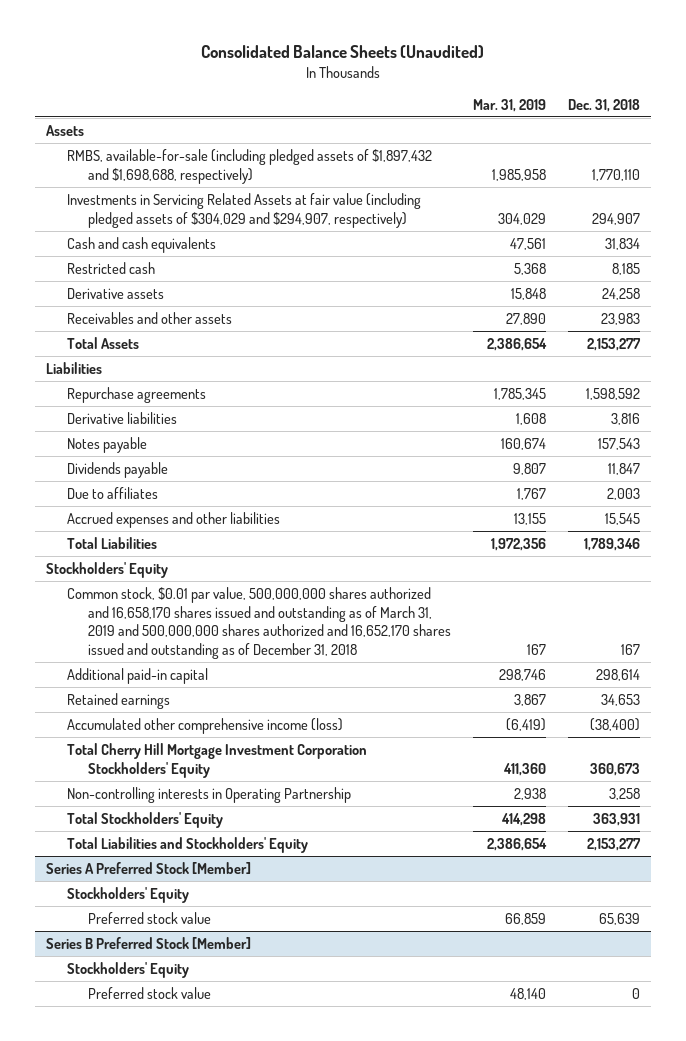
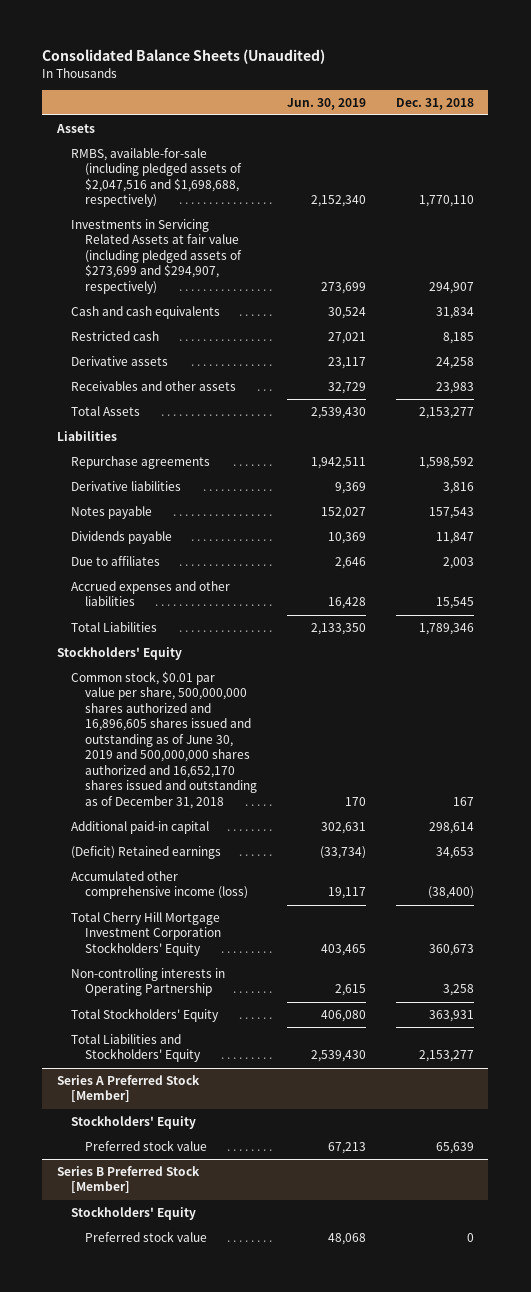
- | Mar. 31, 2019 | Dec. 31, 2018
+ | Jun. 30, 2019 | Dec. 31, 2018
- RMBS, available-for-sale (including pledged assets of $1,897,432 and $1,698,688, respectively) | 1,985,958 | 1,770,110
- Investments in Servicing Related Assets at fair value (including pledged assets of $304,029 and $294,907, respectively) | 304,029 | 294,907
+ RMBS, available-for-sale (including pledged assets of $2,047,516 and $1,698,688, respectively) | 2,152,340 | 1,770,110
+ Investments in Servicing Related Assets at fair value (including pledged assets of $273,699 and $294,907, respectively) | 273,699 | 294,907
- Common stock, $0.01 par value, 500,000,000 shares authorized and 16,658,170 shares issued and outstanding as of March 31, 2019 and 500,000,000 shares authorized and 16,652,170 shares issued and outstanding as of December 31, 2018 | 167 | 167
+ Common stock, $0.01 par value per share, 500,000,000 shares authorized and 16,896,605 shares issued and outstanding as of June 30, 2019 and 500,000,000 shares authorized and 16,652,170 shares issued and outstanding as of December 31, 2018 | 170 | 167
- Retained earnings | 3,867 | 34,653
+ (Deficit) Retained earnings | (33,734) | 34,653

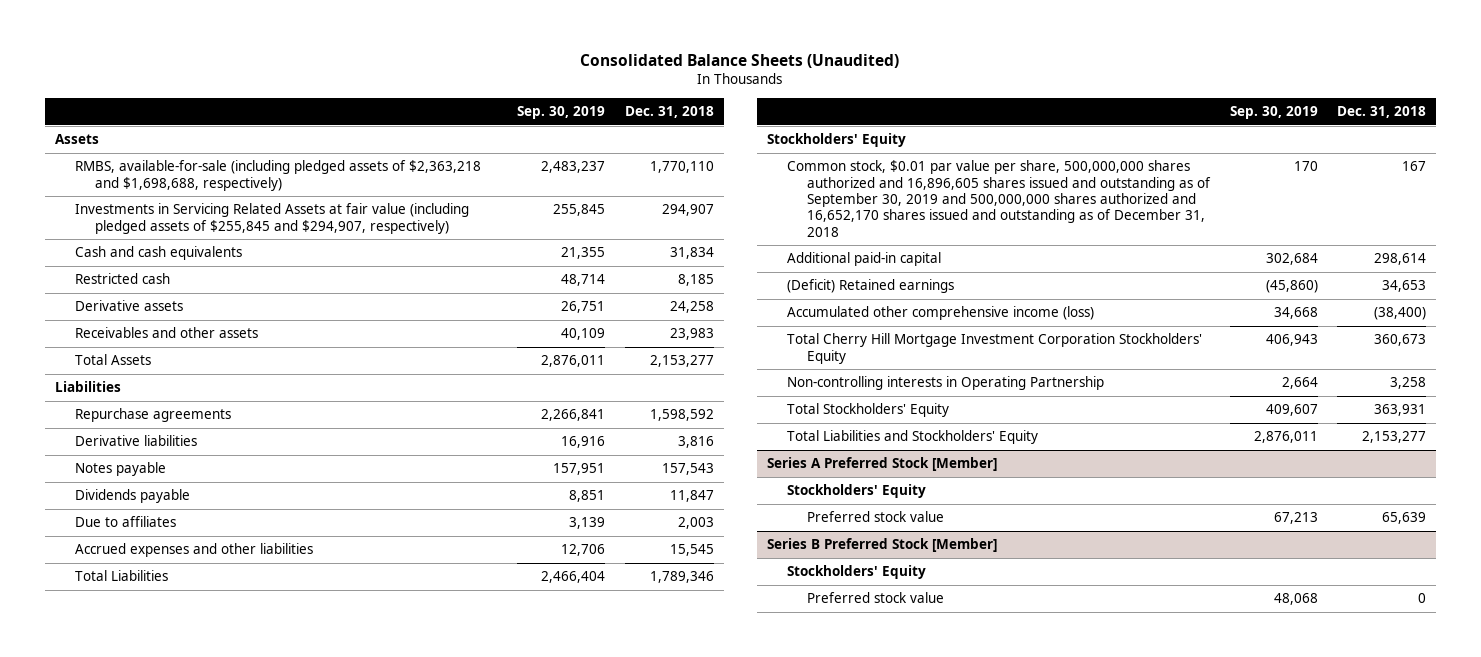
- | Jun. 30, 2019 | Dec. 31, 2018
+ | Sep. 30, 2019 | Dec. 31, 2018
- RMBS, available-for-sale (including pledged assets of $2,047,516 and $1,698,688, respectively) | 2,152,340 | 1,770,110
- Investments in Servicing Related Assets at fair value (including pledged assets of $273,699 and $294,907, respectively) | 273,699 | 294,907
+ RMBS, available-for-sale (including pledged assets of $2,363,218 and $1,698,688, respectively) | 2,483,237 | 1,770,110
+ Investments in Servicing Related Assets at fair value (including pledged assets of $255,845 and $294,907, respectively) | 255,845 | 294,907
- Common stock, $0.01 par value per share, 500,000,000 shares authorized and 16,896,605 shares issued and outstanding as of June 30, 2019 and 500,000,000 shares authorized and 16,652,170 shares issued and outstanding as of December 31, 2018 | 170 | 167
+ Common stock, $0.01 par value per share, 500,000,000 shares authorized and 16,896,605 shares issued and outstanding as of September 30, 2019 and 500,000,000 shares authorized and 16,652,170 shares issued and outstanding as of December 31, 2018 | 170 | 167

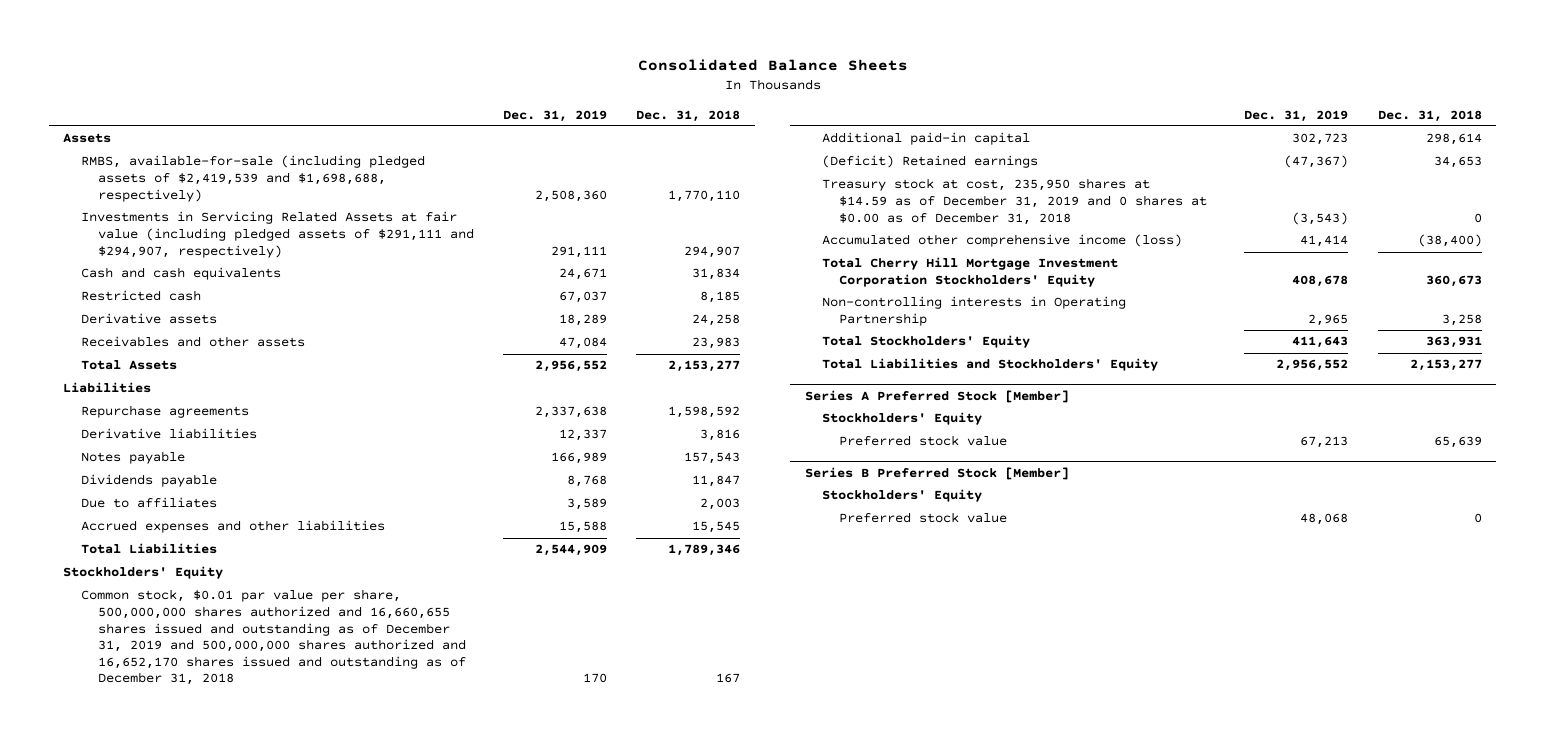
- Consolidated Balance Sheets (Unaudited)
+ Consolidated Balance Sheets
- | Sep. 30, 2019 | Dec. 31, 2018
+ | Dec. 31, 2019 | Dec. 31, 2018
- RMBS, available-for-sale (including pledged assets of $2,363,218 and $1,698,688, respectively) | 2,483,237 | 1,770,110
- Investments in Servicing Related Assets at fair value (including pledged assets of $255,845 and $294,907, respectively) | 255,845 | 294,907
+ RMBS, available-for-sale (including pledged assets of $2,419,539 and $1,698,688, respectively) | 2,508,360 | 1,770,110
+ Investments in Servicing Related Assets at fair value (including pledged assets of $291,111 and $294,907, respectively) | 291,111 | 294,907
- Common stock, $0.01 par value per share, 500,000,000 shares authorized and 16,896,605 shares issued and outstanding as of September 30, 2019 and 500,000,000 shares authorized and 16,652,170 shares issued and outstanding as of December 31, 2018 | 170 | 167
+ Common stock, $0.01 par value per share, 500,000,000 shares authorized and 16,660,655 shares issued and outstanding as of December 31, 2019 and 500,000,000 shares authorized and 16,652,170 shares issued and outstanding as of December 31, 2018 | 170 | 167
+ Treasury stock at cost, 235,950 shares at $14.59 as of December 31, 2019 and 0 shares at $0.00 as of December 31, 2018 | (3,543) | 0

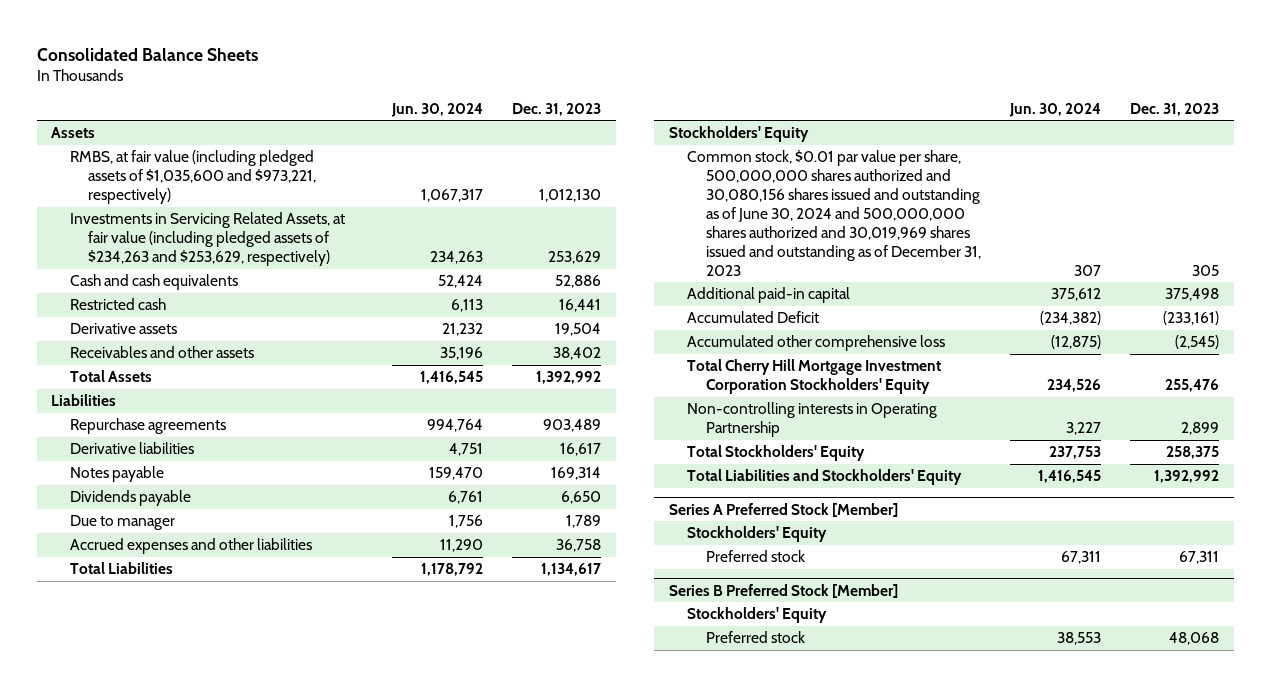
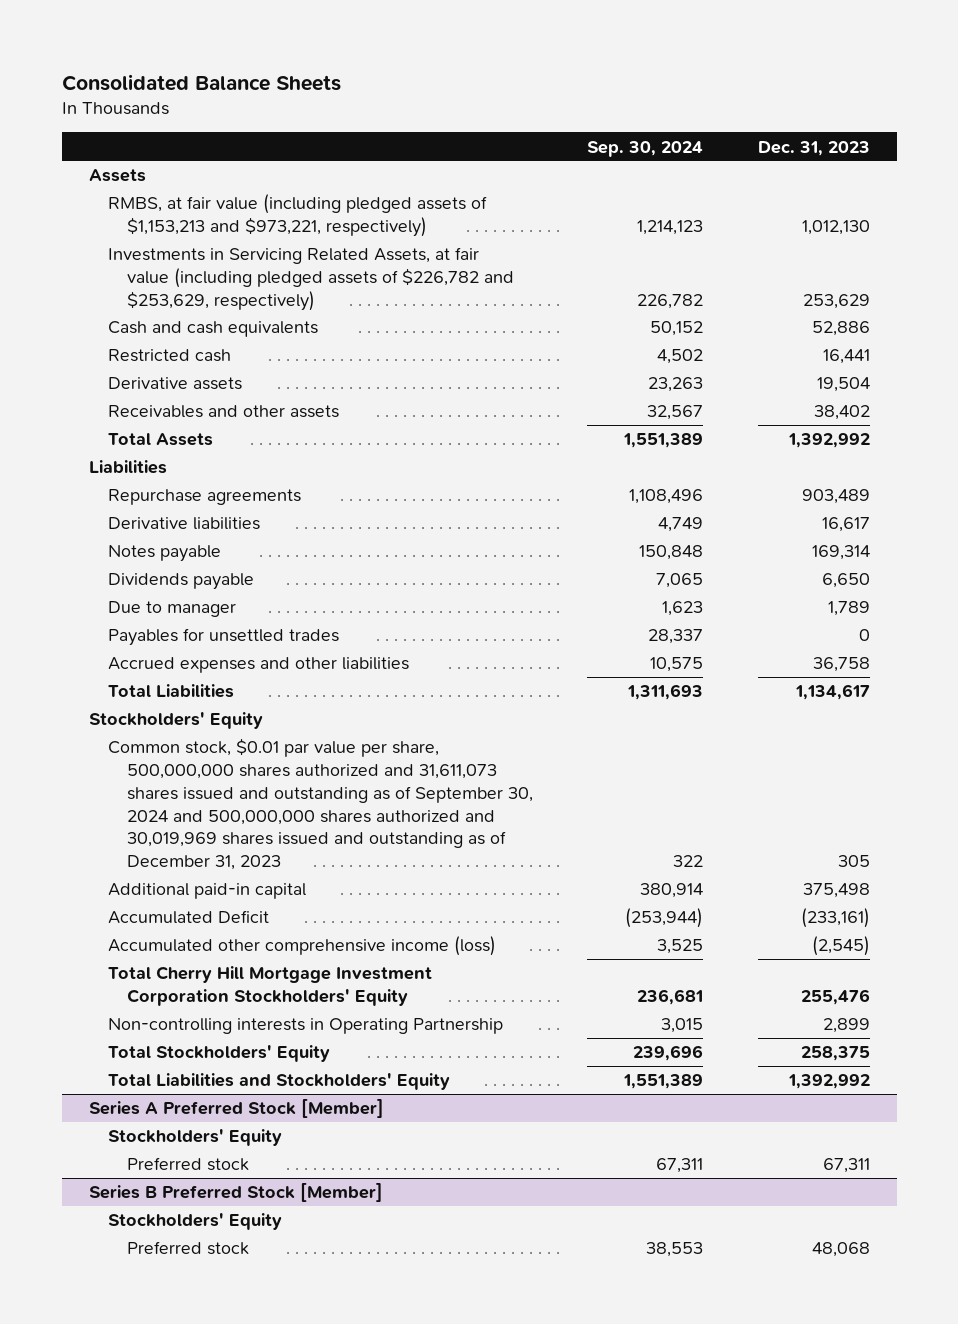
- | Jun. 30, 2024 | Dec. 31, 2023
+ | Sep. 30, 2024 | Dec. 31, 2023
- RMBS, at fair value (including pledged assets of $1,035,600 and $973,221, respectively) | 1,067,317 | 1,012,130
- Investments in Servicing Related Assets, at fair value (including pledged assets of $234,263 and $253,629, respectively) | 234,263 | 253,629
+ RMBS, at fair value (including pledged assets of $1,153,213 and $973,221, respectively) | 1,214,123 | 1,012,130
+ Investments in Servicing Related Assets, at fair value (including pledged assets of $226,782 and $253,629, respectively) | 226,782 | 253,629
+ Payables for unsettled trades | 28,337 | 0
- Common stock, $0.01 par value per share, 500,000,000 shares authorized and 30,080,156 shares issued and outstanding as of June 30, 2024 and 500,000,000 shares authorized and 30,019,969 shares issued and outstanding as of December 31, 2023 | 307 | 305
+ Common stock, $0.01 par value per share, 500,000,000 shares authorized and 31,611,073 shares issued and outstanding as of September 30, 2024 and 500,000,000 shares authorized and 30,019,969 shares issued and outstanding as of December 31, 2023 | 322 | 305
- Accumulated other comprehensive loss | (12,875) | (2,545)
+ Accumulated other comprehensive income (loss) | 3,525 | (2,545)

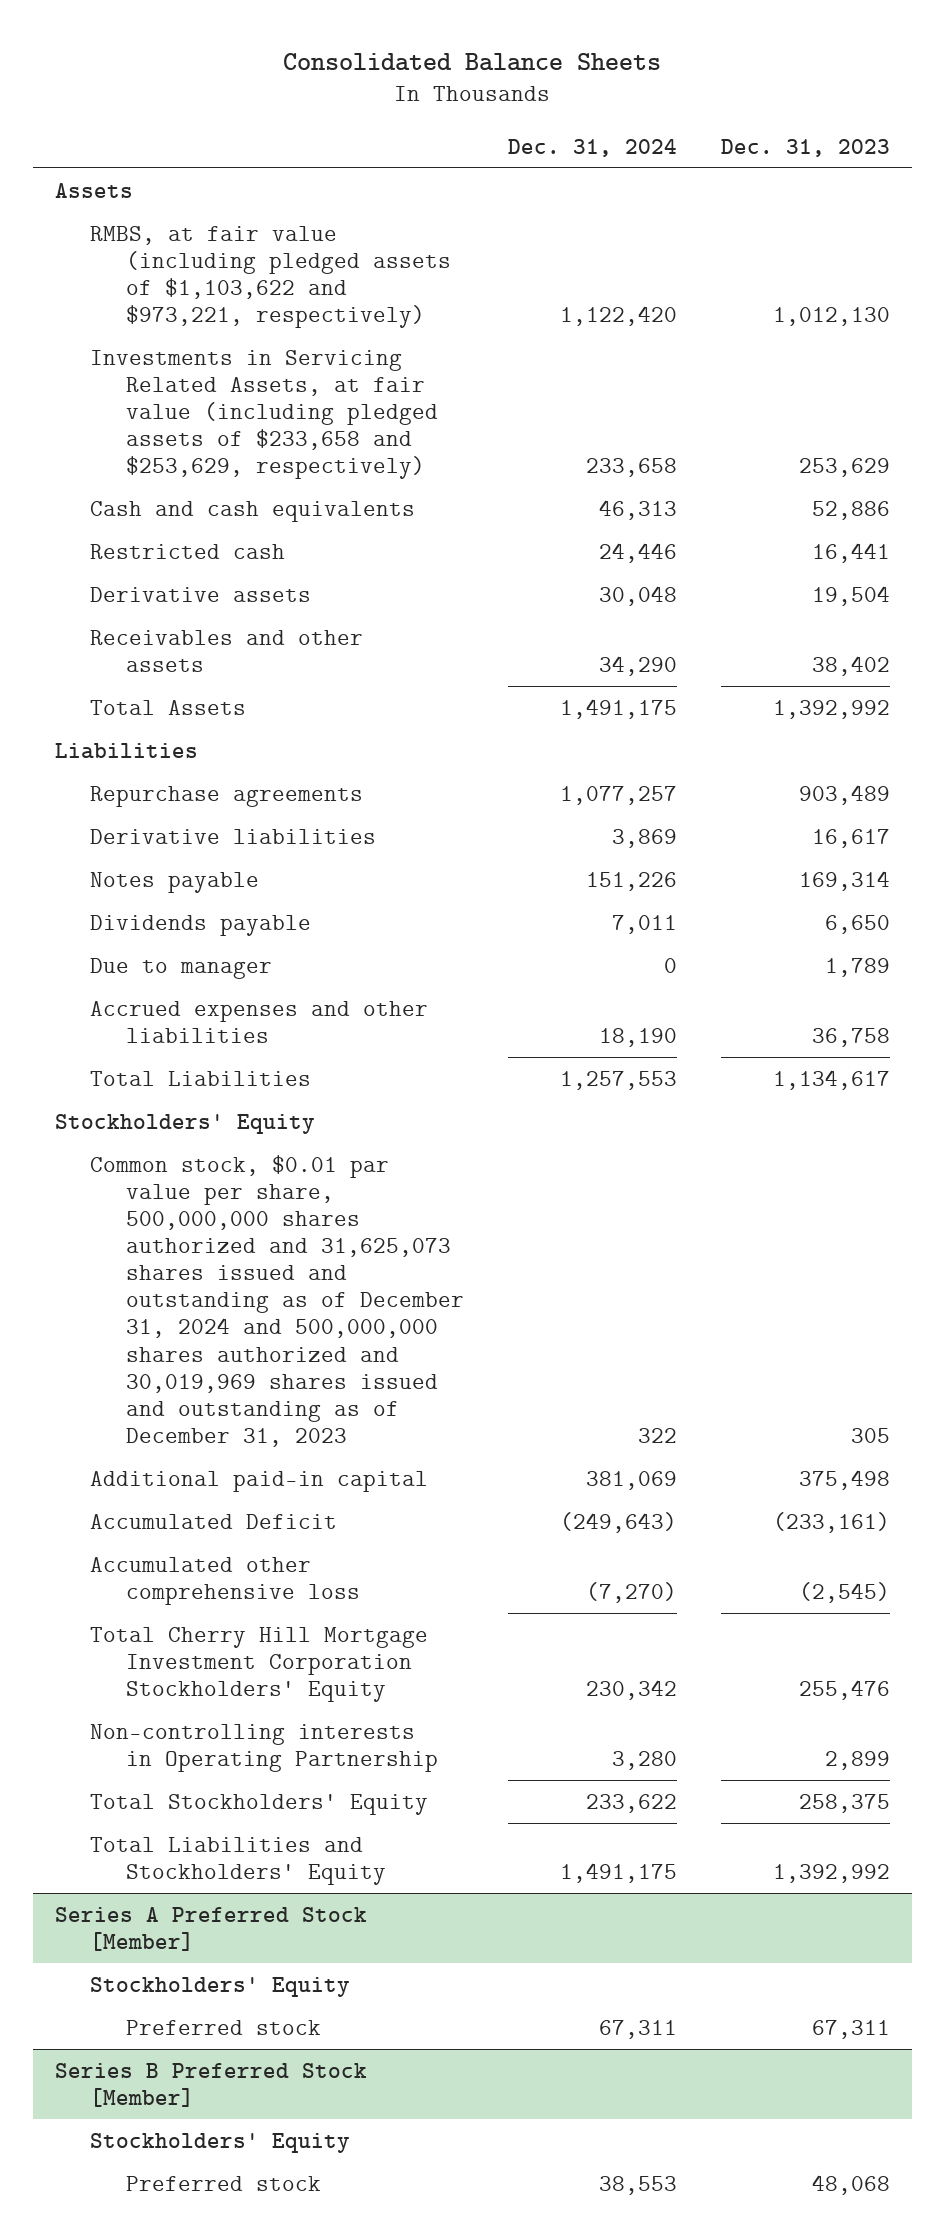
- | Sep. 30, 2024 | Dec. 31, 2023
+ | Dec. 31, 2024 | Dec. 31, 2023
- RMBS, at fair value (including pledged assets of $1,153,213 and $973,221, respectively) | 1,214,123 | 1,012,130
- Investments in Servicing Related Assets, at fair value (including pledged assets of $226,782 and $253,629, respectively) | 226,782 | 253,629
+ RMBS, at fair value (including pledged assets of $1,103,622 and $973,221, respectively) | 1,122,420 | 1,012,130
+ Investments in Servicing Related Assets, at fair value (including pledged assets of $233,658 and $253,629, respectively) | 233,658 | 253,629
- Payables for unsettled trades | 28,337 | 0
- Common stock, $0.01 par value per share, 500,000,000 shares authorized and 31,611,073 shares issued and outstanding as of September 30, 2024 and 500,000,000 shares authorized and 30,019,969 shares issued and outstanding as of December 31, 2023 | 322 | 305
+ Common stock, $0.01 par value per share, 500,000,000 shares authorized and 31,625,073 shares issued and outstanding as of December 31, 2024 and 500,000,000 shares authorized and 30,019,969 shares issued and outstanding as of December 31, 2023 | 322 | 305
- Accumulated other comprehensive income (loss) | 3,525 | (2,545)
+ Accumulated other comprehensive loss | (7,270) | (2,545)

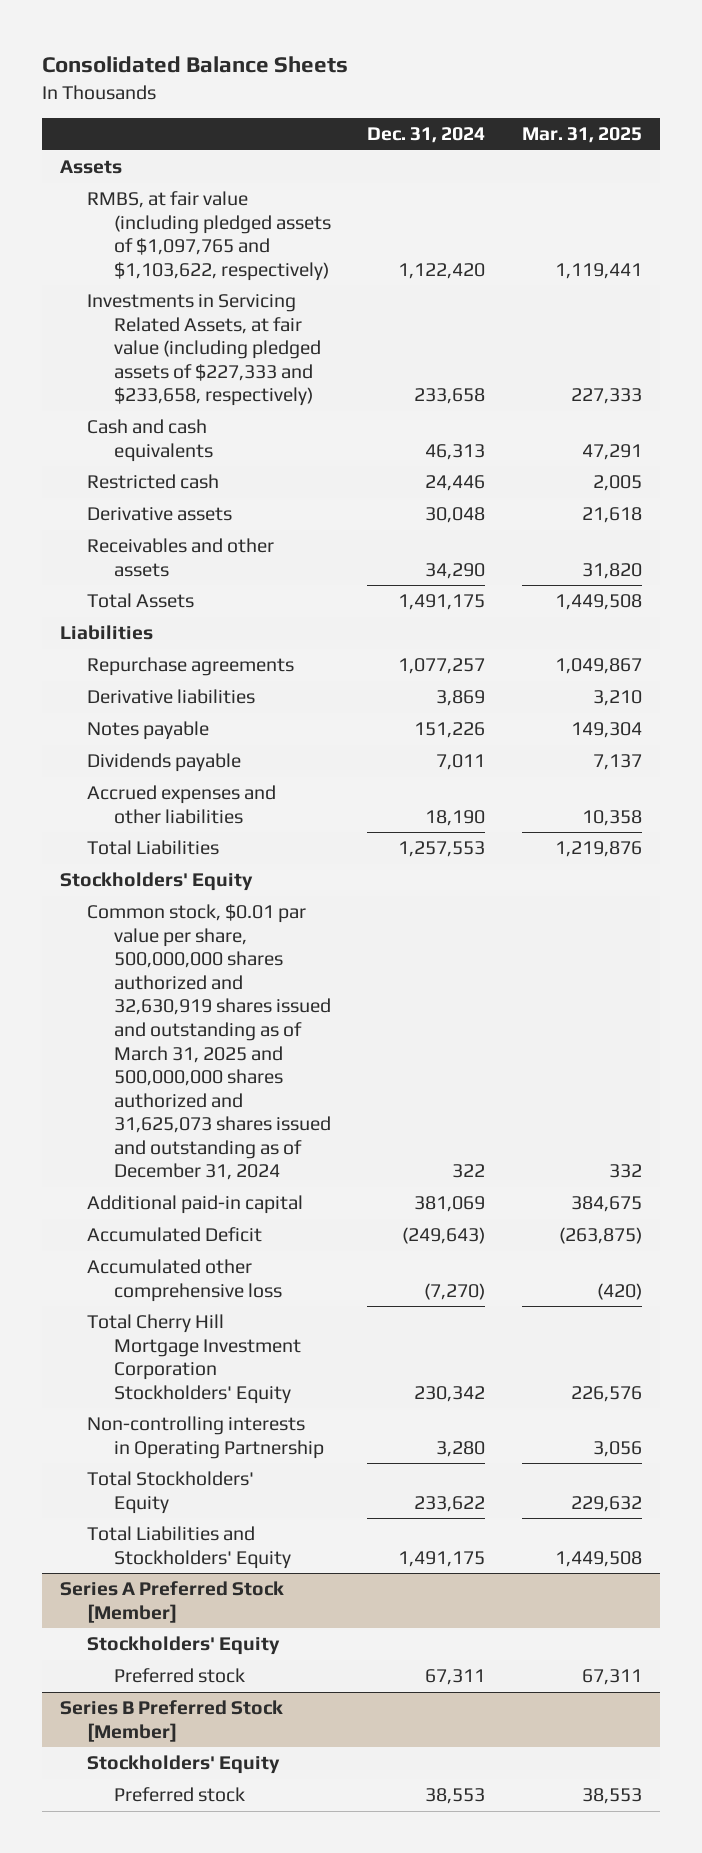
- | Dec. 31, 2024 | Dec. 31, 2023
+ | Dec. 31, 2024 | Mar. 31, 2025
- RMBS, at fair value (including pledged assets of $1,103,622 and $973,221, respectively) | 1,122,420 | 1,012,130
- Investments in Servicing Related Assets, at fair value (including pledged assets of $233,658 and $253,629, respectively) | 233,658 | 253,629
+ RMBS, at fair value (including pledged assets of $1,097,765 and $1,103,622, respectively) | 1,122,420 | 1,119,441
+ Investments in Servicing Related Assets, at fair value (including pledged assets of $227,333 and $233,658, respectively) | 233,658 | 227,333
- Due to manager | 0 | 1,789
- Common stock, $0.01 par value per share, 500,000,000 shares authorized and 31,625,073 shares issued and outstanding as of December 31, 2024 and 500,000,000 shares authorized and 30,019,969 shares issued and outstanding as of December 31, 2023 | 322 | 305
+ Common stock, $0.01 par value per share, 500,000,000 shares authorized and 32,630,919 shares issued and outstanding as of March 31, 2025 and 500,000,000 shares authorized and 31,625,073 shares issued and outstanding as of December 31, 2024 | 322 | 332

